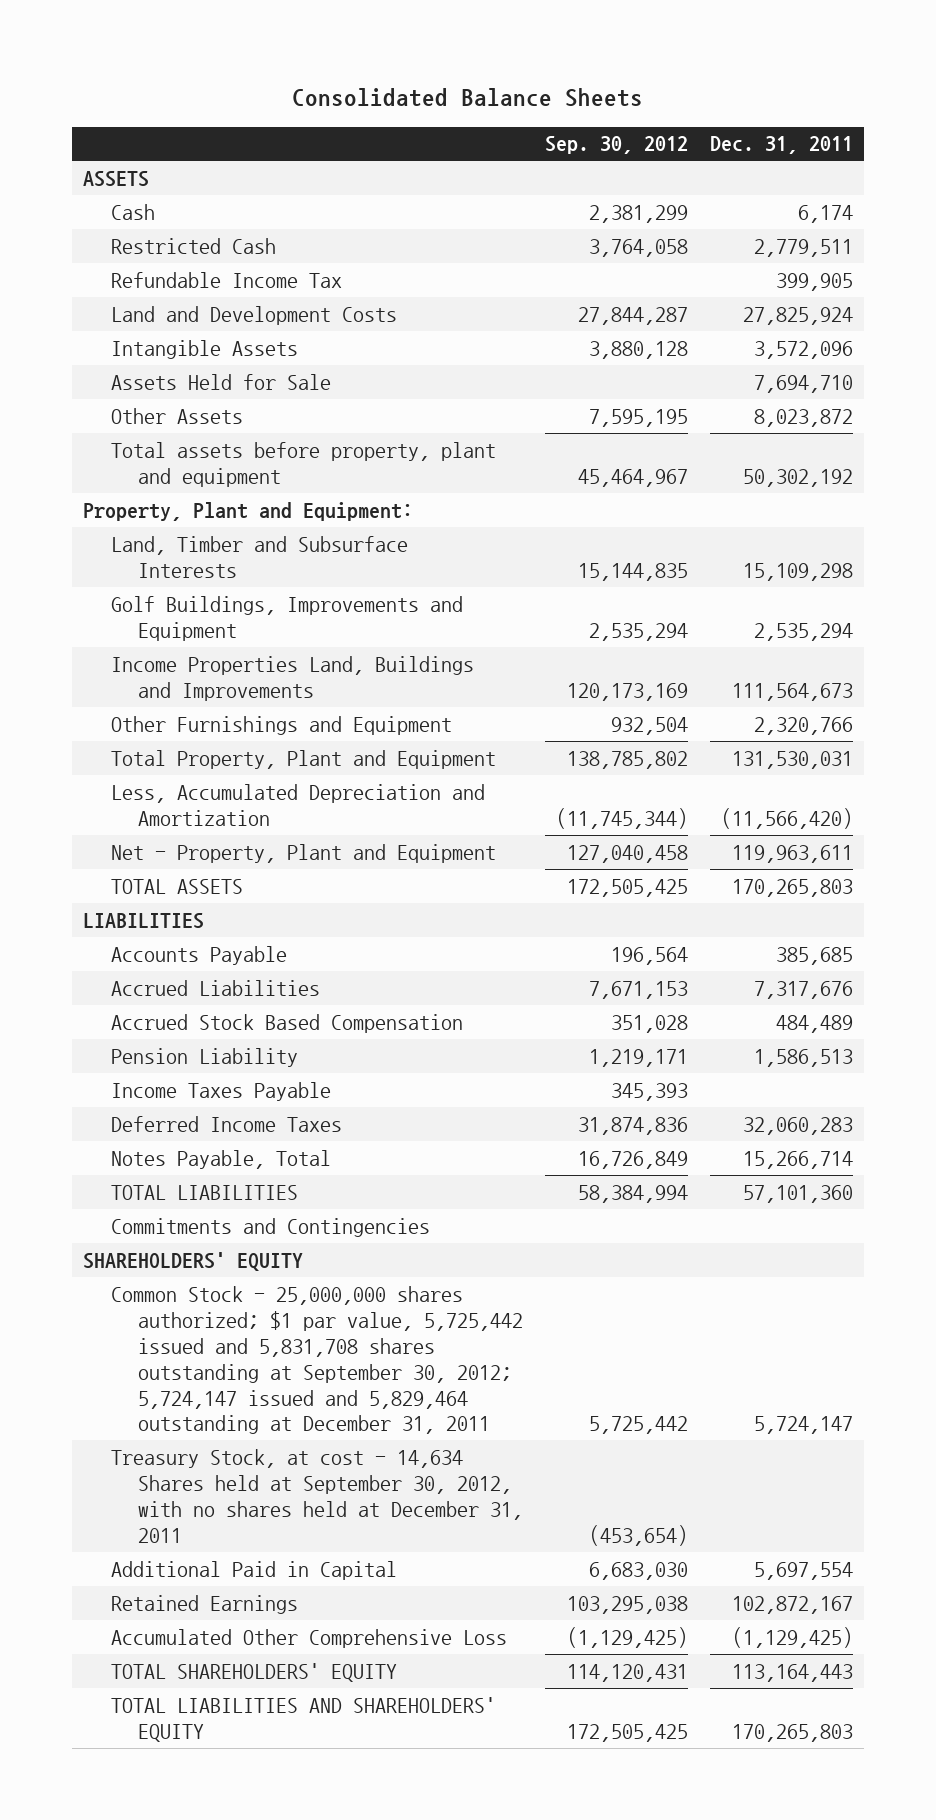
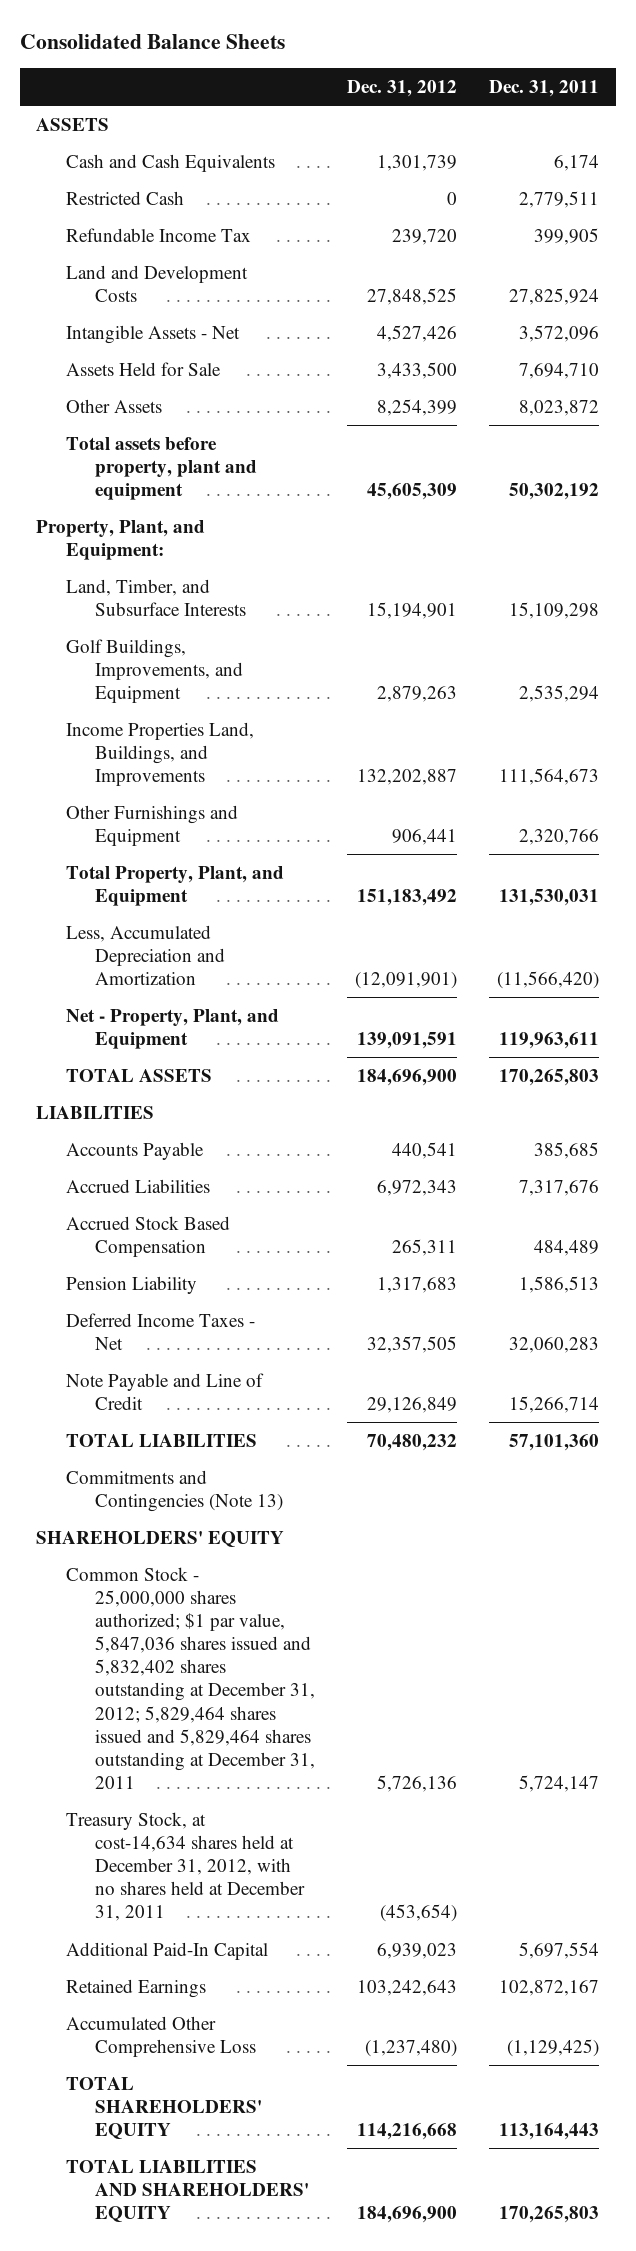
- | Sep. 30, 2012 | Dec. 31, 2011
+ | Dec. 31, 2012 | Dec. 31, 2011
- Cash | 2,381,299 | 6,174
+ Cash and Cash Equivalents | 1,301,739 | 6,174
- Intangible Assets | 3,880,128 | 3,572,096
+ Intangible Assets - Net | 4,527,426 | 3,572,096
- Property, Plant and Equipment:
- Land, Timber and Subsurface Interests | 15,144,835 | 15,109,298
- Golf Buildings, Improvements and Equipment | 2,535,294 | 2,535,294
- Income Properties Land, Buildings and Improvements | 120,173,169 | 111,564,673
+ Property, Plant, and Equipment:
+ Land, Timber, and Subsurface Interests | 15,194,901 | 15,109,298
+ Golf Buildings, Improvements, and Equipment | 2,879,263 | 2,535,294
+ Income Properties Land, Buildings, and Improvements | 132,202,887 | 111,564,673
- Total Property, Plant and Equipment | 138,785,802 | 131,530,031
+ Total Property, Plant, and Equipment | 151,183,492 | 131,530,031
- Net - Property, Plant and Equipment | 127,040,458 | 119,963,611
+ Net - Property, Plant, and Equipment | 139,091,591 | 119,963,611
- Income Taxes Payable | 345,393 |
- Deferred Income Taxes | 31,874,836 | 32,060,283
- Notes Payable, Total | 16,726,849 | 15,266,714
+ Deferred Income Taxes - Net | 32,357,505 | 32,060,283
+ Note Payable and Line of Credit | 29,126,849 | 15,266,714
- Commitments and Contingencies
+ Commitments and Contingencies (Note 13)
- Common Stock - 25,000,000 shares authorized; $1 par value, 5,725,442 issued and 5,831,708 shares outstanding at September 30, 2012; 5,724,147 issued and 5,829,464 outstanding at December 31, 2011 | 5,725,442 | 5,724,147
- Treasury Stock, at cost - 14,634 Shares held at September 30, 2012, with no shares held at December 31, 2011 | (453,654) |
- Additional Paid in Capital | 6,683,030 | 5,697,554
+ Common Stock - 25,000,000 shares authorized; $1 par value, 5,847,036 shares issued and 5,832,402 shares outstanding at December 31, 2012; 5,829,464 shares issued and 5,829,464 shares outstanding at December 31, 2011 | 5,726,136 | 5,724,147
+ Treasury Stock, at cost-14,634 shares held at December 31, 2012, with no shares held at December 31, 2011 | (453,654) |
+ Additional Paid-In Capital | 6,939,023 | 5,697,554

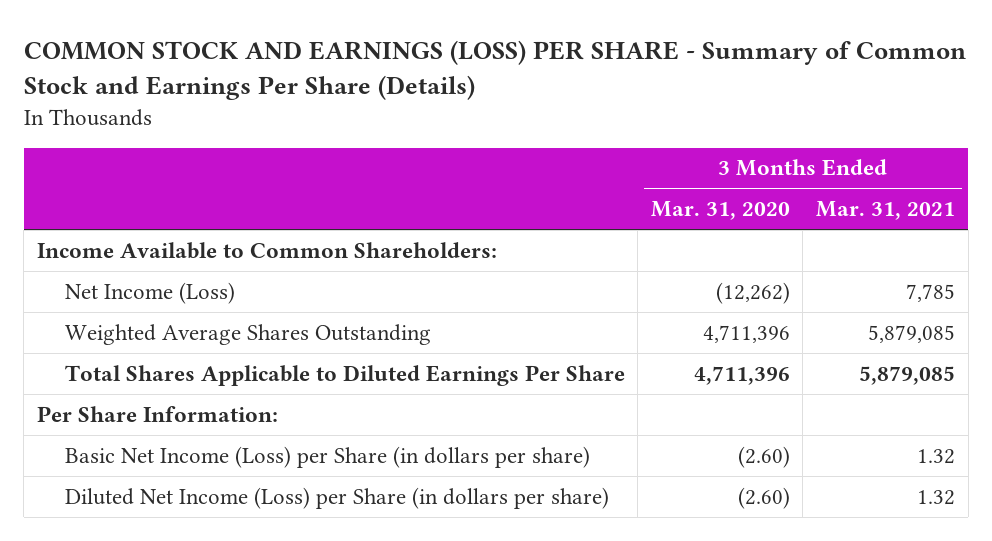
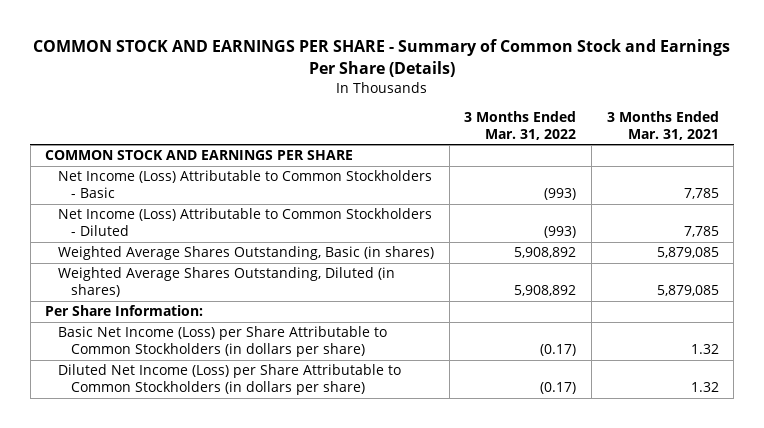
- COMMON STOCK AND EARNINGS (LOSS) PER SHARE - Summary of Common Stock and Earnings Per Share (Details)
+ COMMON STOCK AND EARNINGS PER SHARE - Summary of Common Stock and Earnings Per Share (Details)
- | 3 Months Ended Mar. 31, 2020 | 3 Months Ended Mar. 31, 2021
+ | 3 Months Ended Mar. 31, 2022 | 3 Months Ended Mar. 31, 2021
- Income Available to Common Shareholders:
- Net Income (Loss) | (12,262) | 7,785
- Weighted Average Shares Outstanding | 4,711,396 | 5,879,085
- Total Shares Applicable to Diluted Earnings Per Share | 4,711,396 | 5,879,085
+ COMMON STOCK AND EARNINGS PER SHARE
+ Net Income (Loss) Attributable to Common Stockholders - Basic | (993) | 7,785
+ Net Income (Loss) Attributable to Common Stockholders - Diluted | (993) | 7,785
+ Weighted Average Shares Outstanding, Basic (in shares) | 5,908,892 | 5,879,085
+ Weighted Average Shares Outstanding, Diluted (in shares) | 5,908,892 | 5,879,085
- Basic Net Income (Loss) per Share (in dollars per share) | (2.60) | 1.32
- Diluted Net Income (Loss) per Share (in dollars per share) | (2.60) | 1.32
+ Basic Net Income (Loss) per Share Attributable to Common Stockholders (in dollars per share) | (0.17) | 1.32
+ Diluted Net Income (Loss) per Share Attributable to Common Stockholders (in dollars per share) | (0.17) | 1.32

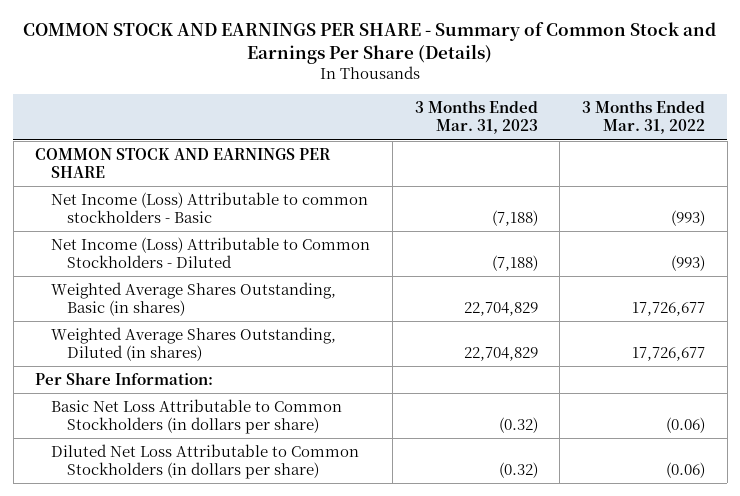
- | 3 Months Ended Mar. 31, 2022 | 3 Months Ended Mar. 31, 2021
+ | 3 Months Ended Mar. 31, 2023 | 3 Months Ended Mar. 31, 2022
- Net Income (Loss) Attributable to Common Stockholders - Basic | (993) | 7,785
+ Net Income (Loss) Attributable to common stockholders - Basic | (7,188) | (993)
- Weighted Average Shares Outstanding, Basic (in shares) | 5,908,892 | 5,879,085
- Weighted Average Shares Outstanding, Diluted (in shares) | 5,908,892 | 5,879,085
+ Weighted Average Shares Outstanding, Basic (in shares) | 22,704,829 | 17,726,677
+ Weighted Average Shares Outstanding, Diluted (in shares) | 22,704,829 | 17,726,677
- Basic Net Income (Loss) per Share Attributable to Common Stockholders (in dollars per share) | (0.17) | 1.32
- Diluted Net Income (Loss) per Share Attributable to Common Stockholders (in dollars per share) | (0.17) | 1.32
+ Basic Net Loss Attributable to Common Stockholders (in dollars per share) | (0.32) | (0.06)
+ Diluted Net Loss Attributable to Common Stockholders (in dollars per share) | (0.32) | (0.06)

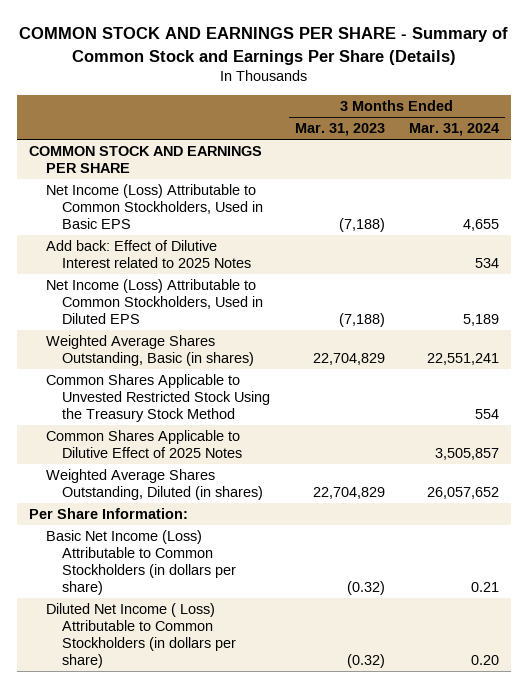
- | 3 Months Ended Mar. 31, 2023 | 3 Months Ended Mar. 31, 2022
+ | 3 Months Ended Mar. 31, 2023 | 3 Months Ended Mar. 31, 2024
- Net Income (Loss) Attributable to common stockholders - Basic | (7,188) | (993)
- Net Income (Loss) Attributable to Common Stockholders - Diluted | (7,188) | (993)
+ Net Income (Loss) Attributable to Common Stockholders, Used in Basic EPS | (7,188) | 4,655
+ Add back: Effect of Dilutive Interest related to 2025 Notes | | 534
+ Net Income (Loss) Attributable to Common Stockholders, Used in Diluted EPS | (7,188) | 5,189
+ Common Shares Applicable to Unvested Restricted Stock Using the Treasury Stock Method | | 554
+ Common Shares Applicable to Dilutive Effect of 2025 Notes | | 3,505,857
- Basic Net Loss Attributable to Common Stockholders (in dollars per share) | (0.32) | (0.06)
- Diluted Net Loss Attributable to Common Stockholders (in dollars per share) | (0.32) | (0.06)
+ Basic Net Income (Loss) Attributable to Common Stockholders (in dollars per share) | (0.32) | 0.21
+ Diluted Net Income ( Loss) Attributable to Common Stockholders (in dollars per share) | (0.32) | 0.20

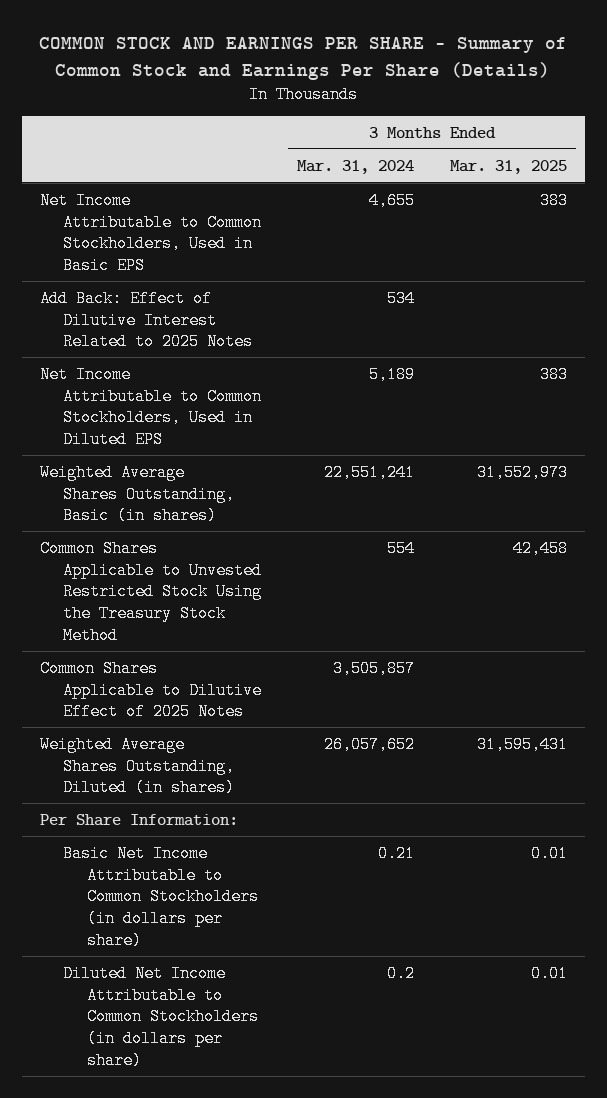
- | 3 Months Ended Mar. 31, 2023 | 3 Months Ended Mar. 31, 2024
+ | 3 Months Ended Mar. 31, 2024 | 3 Months Ended Mar. 31, 2025
- COMMON STOCK AND EARNINGS PER SHARE
- Net Income (Loss) Attributable to Common Stockholders, Used in Basic EPS | (7,188) | 4,655
- Add back: Effect of Dilutive Interest related to 2025 Notes | | 534
- Net Income (Loss) Attributable to Common Stockholders, Used in Diluted EPS | (7,188) | 5,189
+ Net Income Attributable to Common Stockholders, Used in Basic EPS | 4,655 | 383
+ Add Back: Effect of Dilutive Interest Related to 2025 Notes | 534 |
+ Net Income Attributable to Common Stockholders, Used in Diluted EPS | 5,189 | 383
- Basic Net Income (Loss) Attributable to Common Stockholders (in dollars per share) | (0.32) | 0.21
- Diluted Net Income ( Loss) Attributable to Common Stockholders (in dollars per share) | (0.32) | 0.20
+ Basic Net Income Attributable to Common Stockholders (in dollars per share) | 0.21 | 0.01
+ Diluted Net Income Attributable to Common Stockholders (in dollars per share) | 0.2 | 0.01

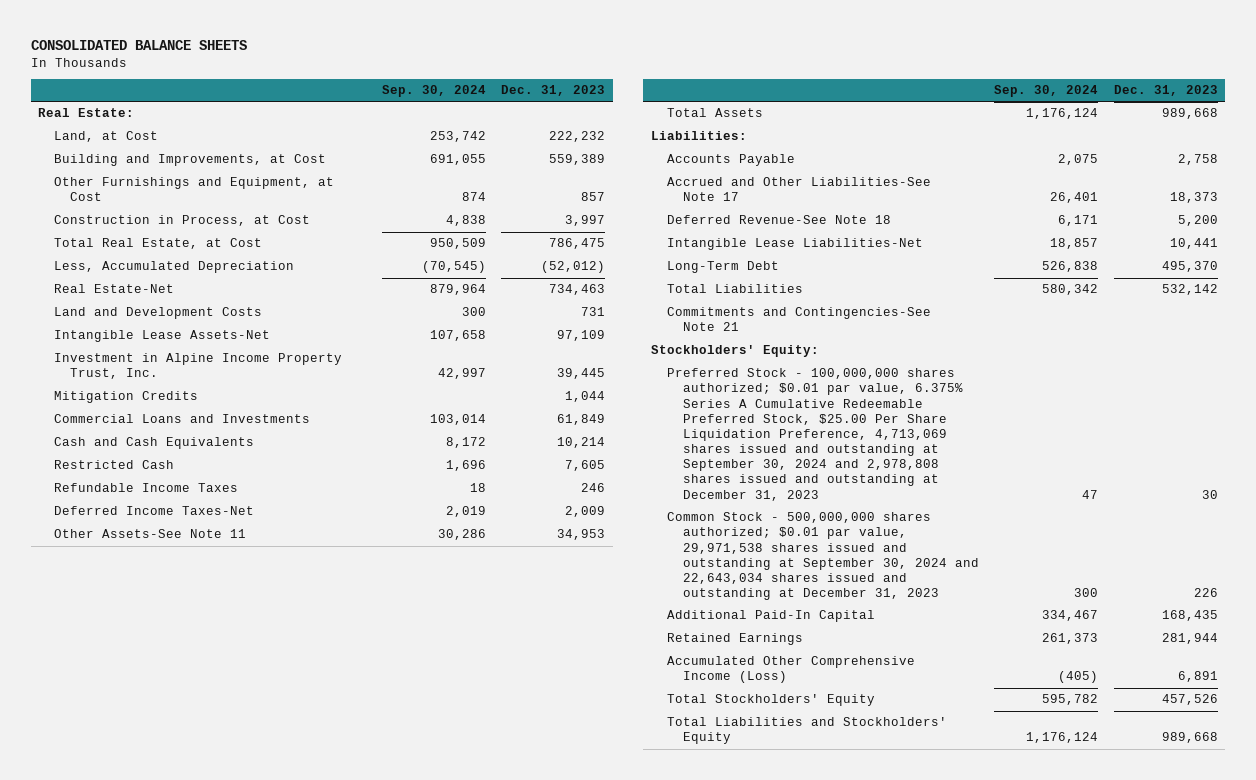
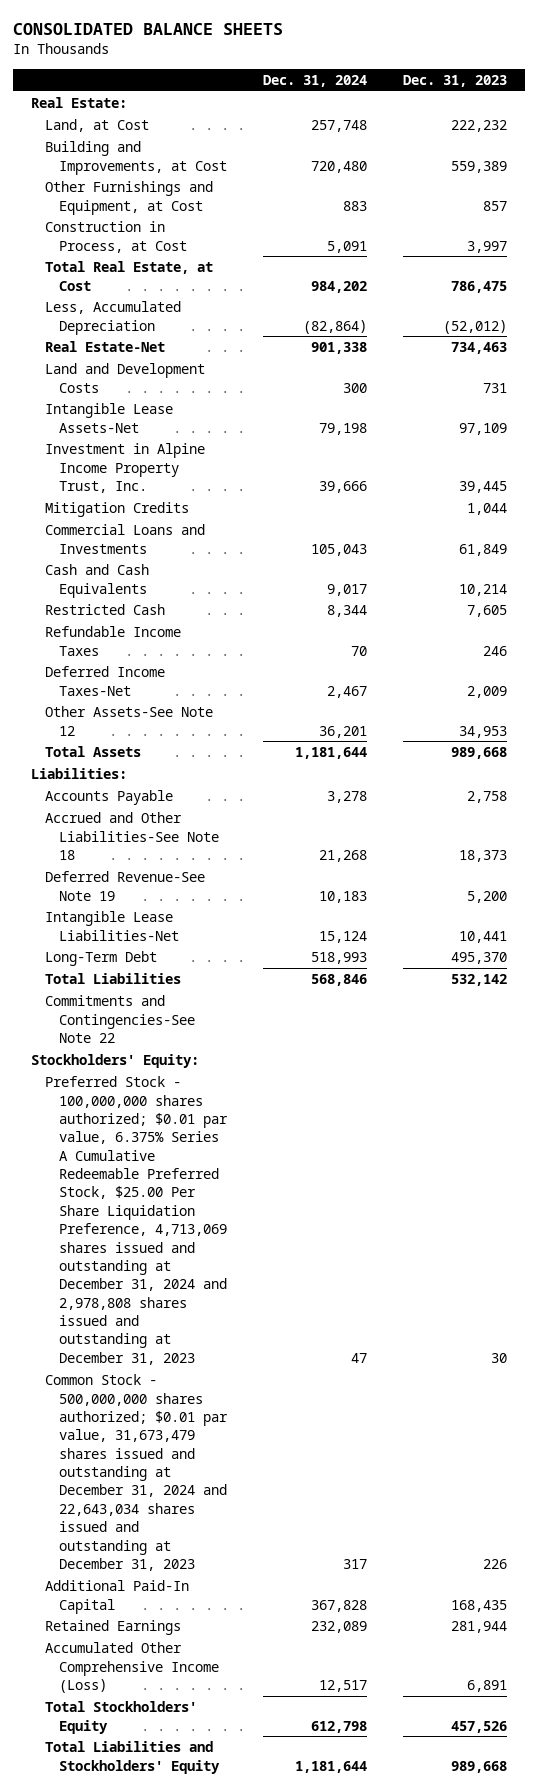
- | Sep. 30, 2024 | Dec. 31, 2023
+ | Dec. 31, 2024 | Dec. 31, 2023
- Other Assets-See Note 11 | 30,286 | 34,953
+ Other Assets-See Note 12 | 36,201 | 34,953
- Accrued and Other Liabilities-See Note 17 | 26,401 | 18,373
- Deferred Revenue-See Note 18 | 6,171 | 5,200
+ Accrued and Other Liabilities-See Note 18 | 21,268 | 18,373
+ Deferred Revenue-See Note 19 | 10,183 | 5,200
- Commitments and Contingencies-See Note 21
+ Commitments and Contingencies-See Note 22
- Preferred Stock - 100,000,000 shares authorized; $0.01 par value, 6.375% Series A Cumulative Redeemable Preferred Stock, $25.00 Per Share Liquidation Preference, 4,713,069 shares issued and outstanding at September 30, 2024 and 2,978,808 shares issued and outstanding at December 31, 2023 | 47 | 30
- Common Stock - 500,000,000 shares authorized; $0.01 par value, 29,971,538 shares issued and outstanding at September 30, 2024 and 22,643,034 shares issued and outstanding at December 31, 2023 | 300 | 226
+ Preferred Stock - 100,000,000 shares authorized; $0.01 par value, 6.375% Series A Cumulative Redeemable Preferred Stock, $25.00 Per Share Liquidation Preference, 4,713,069 shares issued and outstanding at December 31, 2024 and 2,978,808 shares issued and outstanding at December 31, 2023 | 47 | 30
+ Common Stock - 500,000,000 shares authorized; $0.01 par value, 31,673,479 shares issued and outstanding at December 31, 2024 and 22,643,034 shares issued and outstanding at December 31, 2023 | 317 | 226

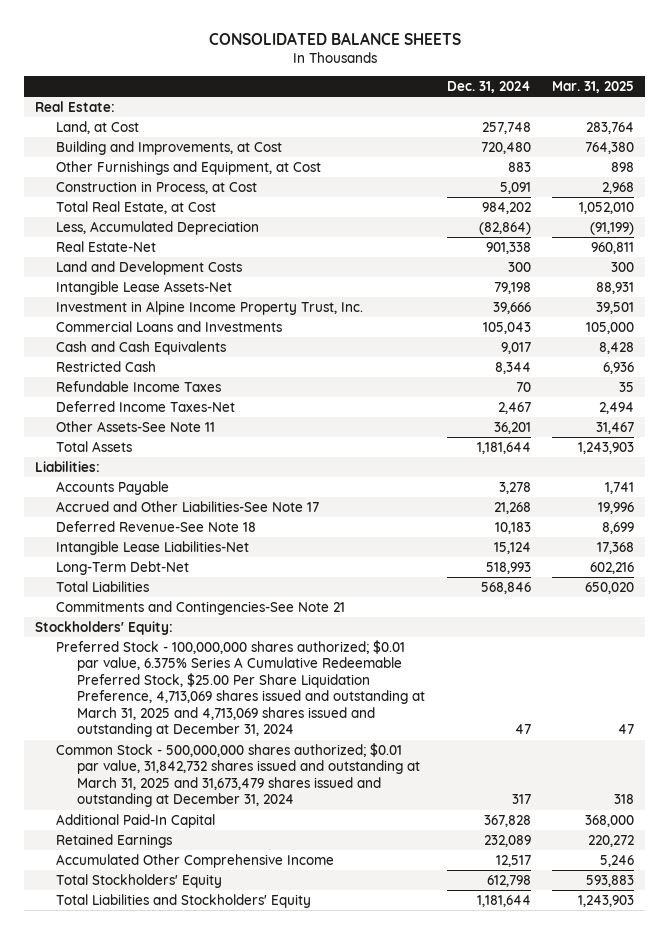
- | Dec. 31, 2024 | Dec. 31, 2023
+ | Dec. 31, 2024 | Mar. 31, 2025
- Mitigation Credits | | 1,044
- Other Assets-See Note 12 | 36,201 | 34,953
+ Other Assets-See Note 11 | 36,201 | 31,467
- Accrued and Other Liabilities-See Note 18 | 21,268 | 18,373
- Deferred Revenue-See Note 19 | 10,183 | 5,200
+ Accrued and Other Liabilities-See Note 17 | 21,268 | 19,996
+ Deferred Revenue-See Note 18 | 10,183 | 8,699
- Long-Term Debt | 518,993 | 495,370
+ Long-Term Debt-Net | 518,993 | 602,216
- Commitments and Contingencies-See Note 22
+ Commitments and Contingencies-See Note 21
- Preferred Stock - 100,000,000 shares authorized; $0.01 par value, 6.375% Series A Cumulative Redeemable Preferred Stock, $25.00 Per Share Liquidation Preference, 4,713,069 shares issued and outstanding at December 31, 2024 and 2,978,808 shares issued and outstanding at December 31, 2023 | 47 | 30
- Common Stock - 500,000,000 shares authorized; $0.01 par value, 31,673,479 shares issued and outstanding at December 31, 2024 and 22,643,034 shares issued and outstanding at December 31, 2023 | 317 | 226
+ Preferred Stock - 100,000,000 shares authorized; $0.01 par value, 6.375% Series A Cumulative Redeemable Preferred Stock, $25.00 Per Share Liquidation Preference, 4,713,069 shares issued and outstanding at March 31, 2025 and 4,713,069 shares issued and outstanding at December 31, 2024 | 47 | 47
+ Common Stock - 500,000,000 shares authorized; $0.01 par value, 31,842,732 shares issued and outstanding at March 31, 2025 and 31,673,479 shares issued and outstanding at December 31, 2024 | 317 | 318
- Accumulated Other Comprehensive Income (Loss) | 12,517 | 6,891
+ Accumulated Other Comprehensive Income | 12,517 | 5,246

